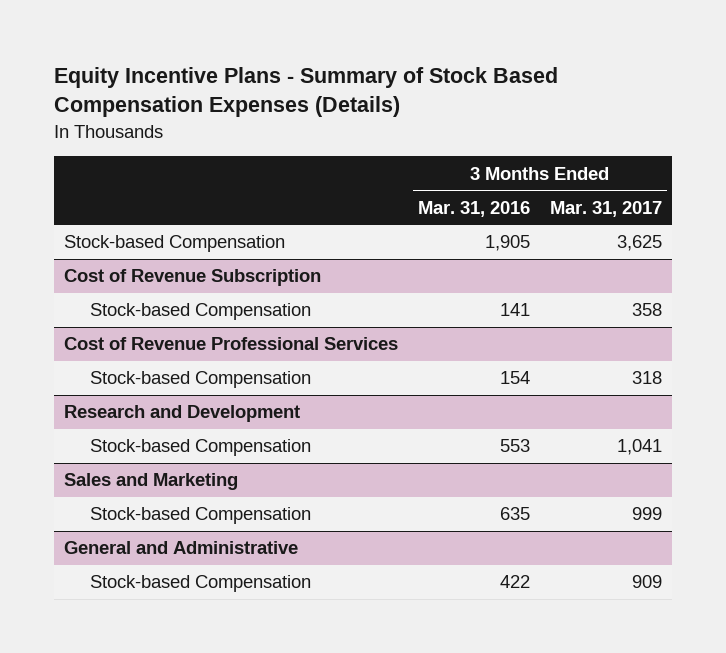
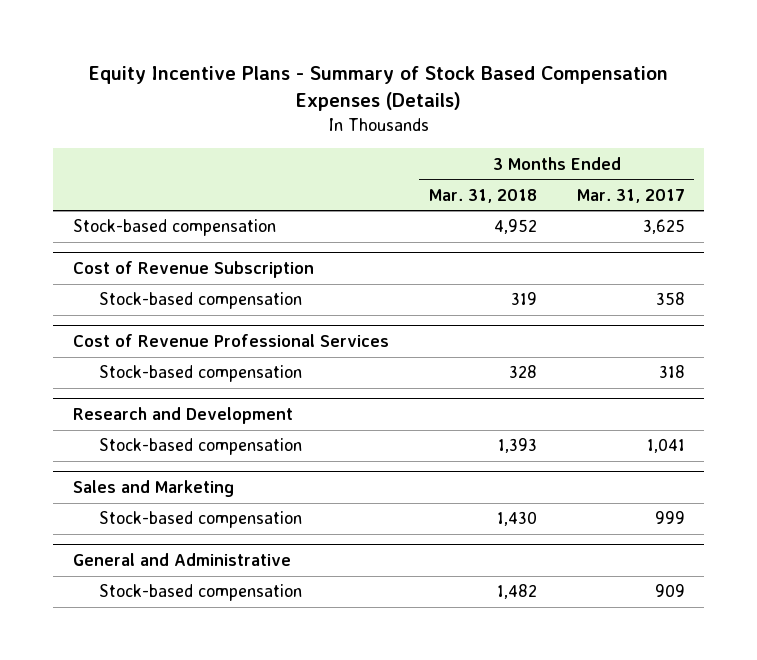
- | 3 Months Ended Mar. 31, 2016 | 3 Months Ended Mar. 31, 2017
+ | 3 Months Ended Mar. 31, 2018 | 3 Months Ended Mar. 31, 2017
- Stock-based Compensation | 1,905 | 3,625
+ Stock-based compensation | 4,952 | 3,625
@ Cost of Revenue Subscription
- Stock-based Compensation | 141 | 358
+ Stock-based compensation | 319 | 358
@ Cost of Revenue Professional Services
- Stock-based Compensation | 154 | 318
+ Stock-based compensation | 328 | 318
@ Research and Development
- Stock-based Compensation | 553 | 1,041
+ Stock-based compensation | 1,393 | 1,041
@ Sales and Marketing
- Stock-based Compensation | 635 | 999
+ Stock-based compensation | 1,430 | 999
@ General and Administrative
- Stock-based Compensation | 422 | 909
+ Stock-based compensation | 1,482 | 909

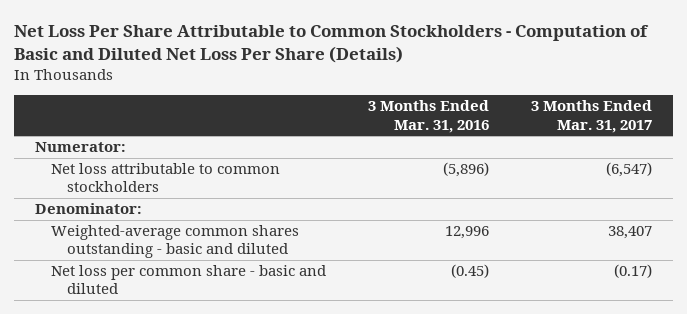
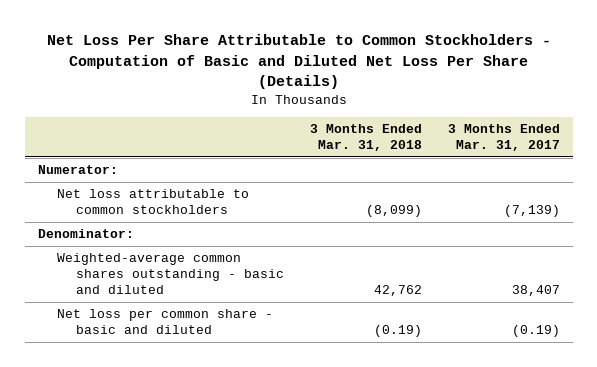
- | 3 Months Ended Mar. 31, 2016 | 3 Months Ended Mar. 31, 2017
+ | 3 Months Ended Mar. 31, 2018 | 3 Months Ended Mar. 31, 2017
- Net loss attributable to common stockholders | (5,896) | (6,547)
+ Net loss attributable to common stockholders | (8,099) | (7,139)
- Net loss per common share - basic and diluted | (0.45) | (0.17)
+ Net loss per common share - basic and diluted | (0.19) | (0.19)

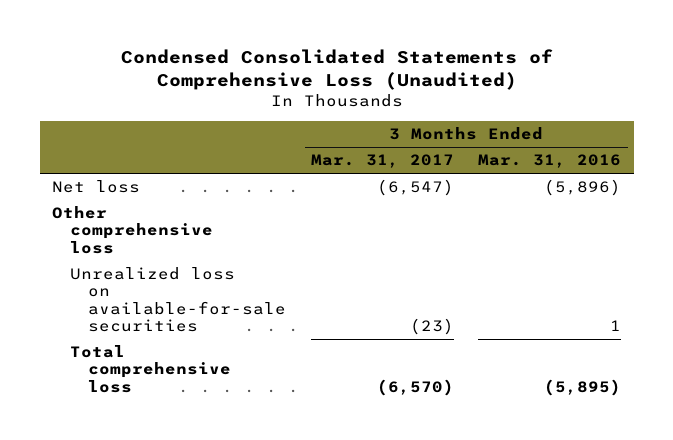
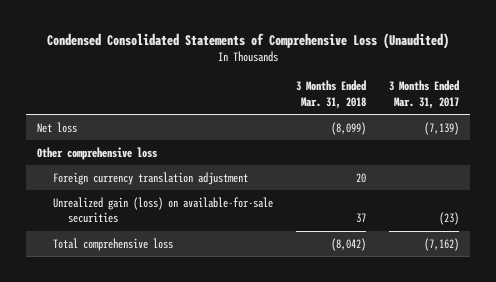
- | 3 Months Ended Mar. 31, 2017 | 3 Months Ended Mar. 31, 2016
+ | 3 Months Ended Mar. 31, 2018 | 3 Months Ended Mar. 31, 2017
- Net loss | (6,547) | (5,896)
+ Net loss | (8,099) | (7,139)
- Unrealized loss on available-for-sale securities | (23) | 1
- Total comprehensive loss | (6,570) | (5,895)
+ Foreign currency translation adjustment | 20 |
+ Unrealized gain (loss) on available-for-sale securities | 37 | (23)
+ Total comprehensive loss | (8,042) | (7,162)

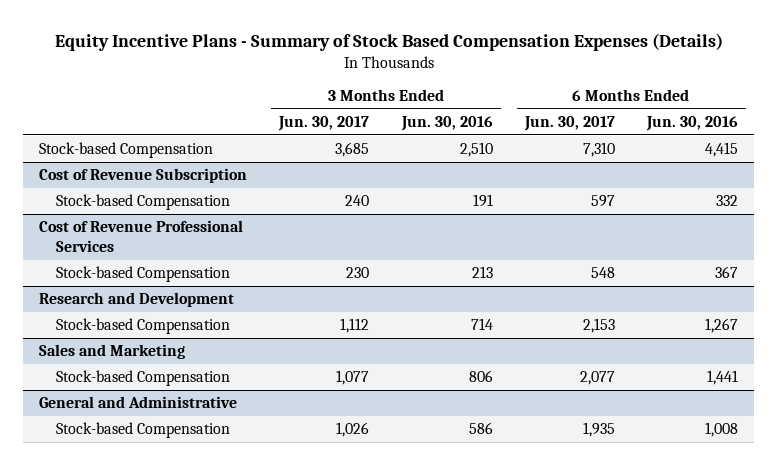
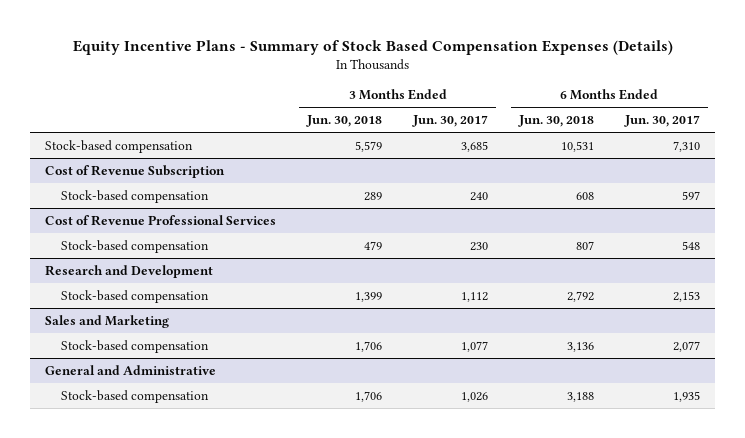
- | 3 Months Ended Jun. 30, 2017 | 3 Months Ended Jun. 30, 2016 | 6 Months Ended Jun. 30, 2017 | 6 Months Ended Jun. 30, 2016
+ | 3 Months Ended Jun. 30, 2018 | 3 Months Ended Jun. 30, 2017 | 6 Months Ended Jun. 30, 2018 | 6 Months Ended Jun. 30, 2017
- Stock-based Compensation | 3,685 | 2,510 | 7,310 | 4,415
+ Stock-based compensation | 5,579 | 3,685 | 10,531 | 7,310
@ Cost of Revenue Subscription
- Stock-based Compensation | 240 | 191 | 597 | 332
+ Stock-based compensation | 289 | 240 | 608 | 597
@ Cost of Revenue Professional Services
- Stock-based Compensation | 230 | 213 | 548 | 367
+ Stock-based compensation | 479 | 230 | 807 | 548
@ Research and Development
- Stock-based Compensation | 1,112 | 714 | 2,153 | 1,267
+ Stock-based compensation | 1,399 | 1,112 | 2,792 | 2,153
@ Sales and Marketing
- Stock-based Compensation | 1,077 | 806 | 2,077 | 1,441
+ Stock-based compensation | 1,706 | 1,077 | 3,136 | 2,077
@ General and Administrative
- Stock-based Compensation | 1,026 | 586 | 1,935 | 1,008
+ Stock-based compensation | 1,706 | 1,026 | 3,188 | 1,935

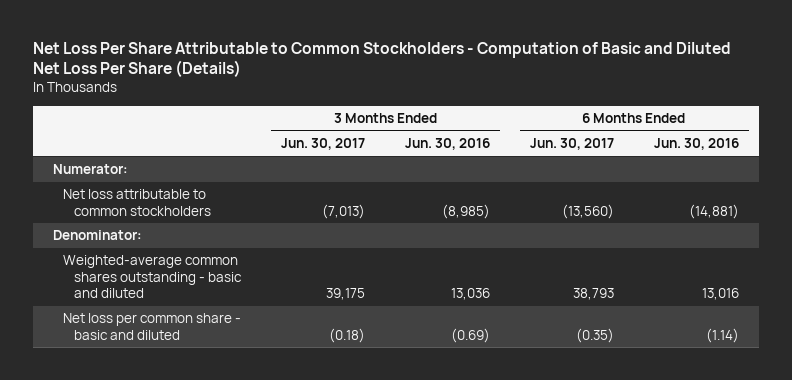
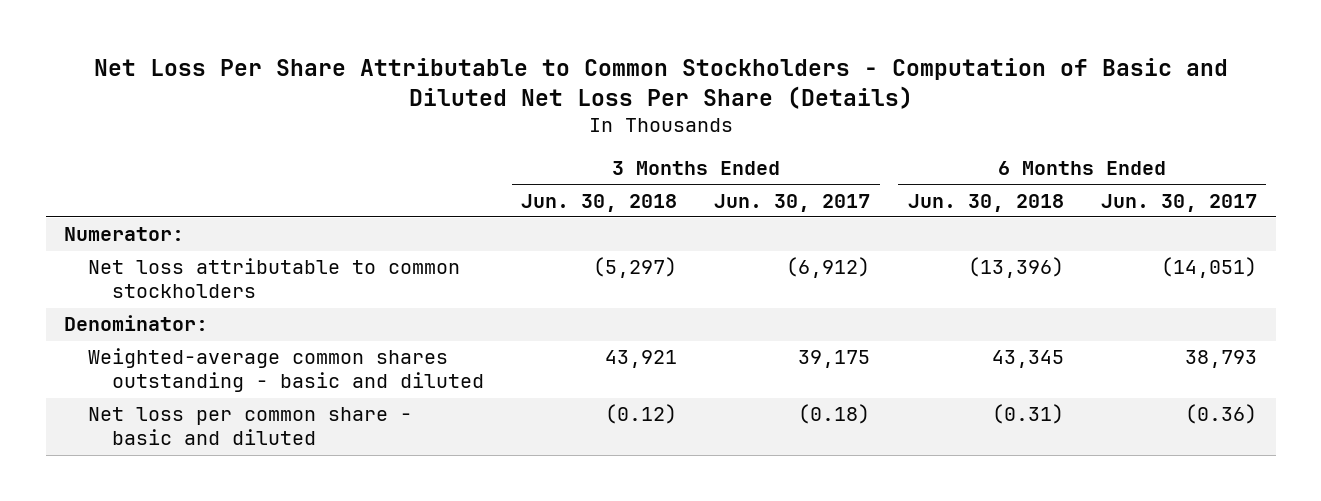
- | 3 Months Ended Jun. 30, 2017 | 3 Months Ended Jun. 30, 2016 | 6 Months Ended Jun. 30, 2017 | 6 Months Ended Jun. 30, 2016
+ | 3 Months Ended Jun. 30, 2018 | 3 Months Ended Jun. 30, 2017 | 6 Months Ended Jun. 30, 2018 | 6 Months Ended Jun. 30, 2017
- Net loss attributable to common stockholders | (7,013) | (8,985) | (13,560) | (14,881)
+ Net loss attributable to common stockholders | (5,297) | (6,912) | (13,396) | (14,051)
- Net loss per common share - basic and diluted | (0.18) | (0.69) | (0.35) | (1.14)
+ Net loss per common share - basic and diluted | (0.12) | (0.18) | (0.31) | (0.36)

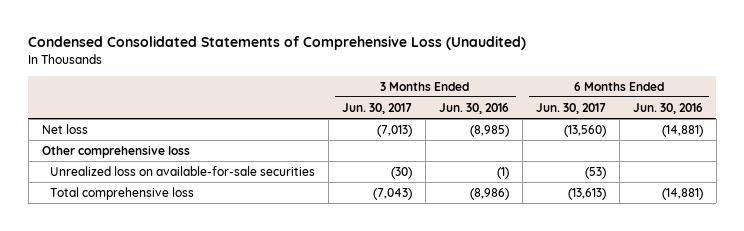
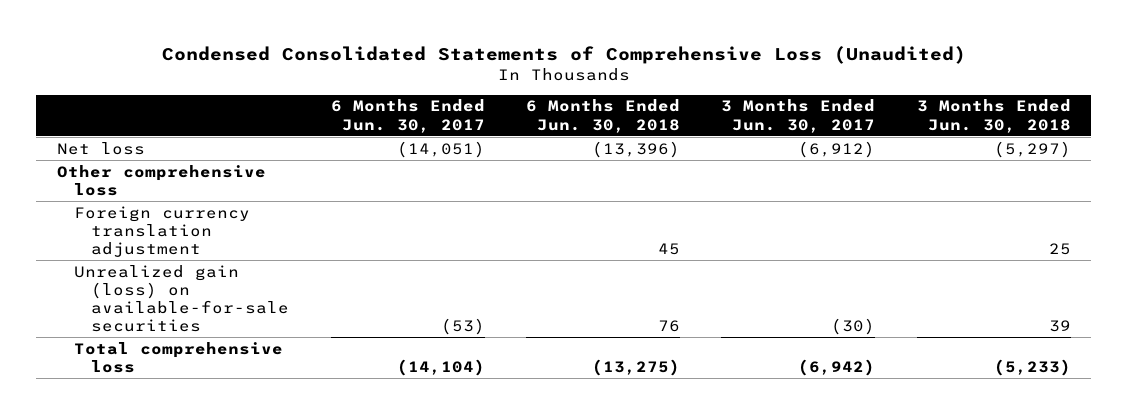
- | 3 Months Ended Jun. 30, 2017 | 3 Months Ended Jun. 30, 2016 | 6 Months Ended Jun. 30, 2017 | 6 Months Ended Jun. 30, 2016
+ | 6 Months Ended Jun. 30, 2017 | 6 Months Ended Jun. 30, 2018 | 3 Months Ended Jun. 30, 2017 | 3 Months Ended Jun. 30, 2018
- Net loss | (7,013) | (8,985) | (13,560) | (14,881)
+ Net loss | (14,051) | (13,396) | (6,912) | (5,297)
- Unrealized loss on available-for-sale securities | (30) | (1) | (53) |
- Total comprehensive loss | (7,043) | (8,986) | (13,613) | (14,881)
+ Foreign currency translation adjustment | | 45 | | 25
+ Unrealized gain (loss) on available-for-sale securities | (53) | 76 | (30) | 39
+ Total comprehensive loss | (14,104) | (13,275) | (6,942) | (5,233)

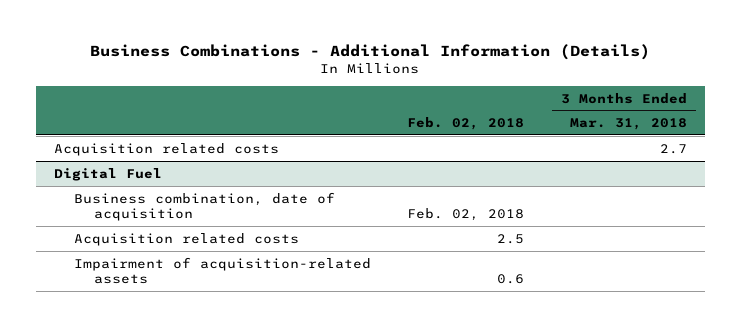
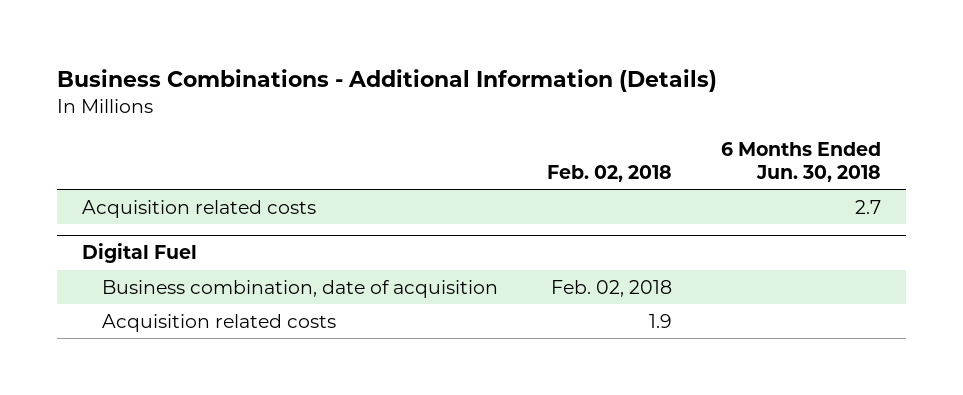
- | Feb. 02, 2018 | 3 Months Ended Mar. 31, 2018
+ | Feb. 02, 2018 | 6 Months Ended Jun. 30, 2018
@ Digital Fuel
- Acquisition related costs | 2.5 |
- Impairment of acquisition-related assets | 0.6 |
+ Acquisition related costs | 1.9 |

